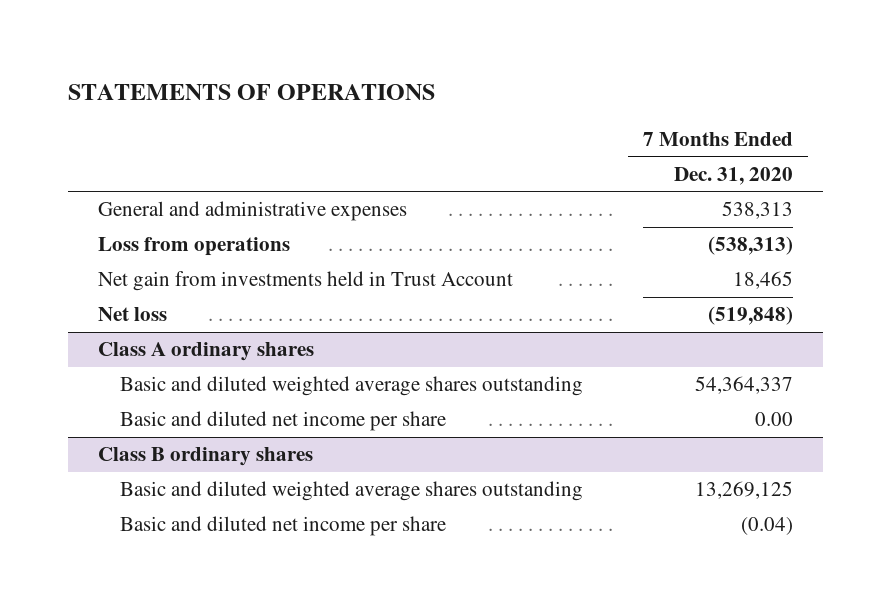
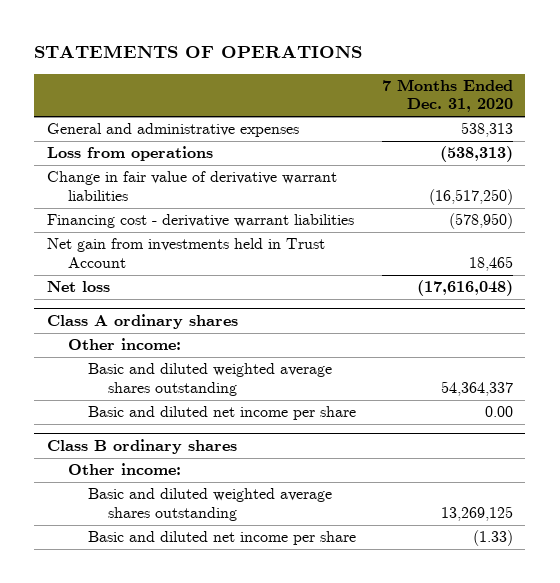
+ Change in fair value of derivative warrant liabilities | (16,517,250)
+ Financing cost - derivative warrant liabilities | (578,950)
- Net loss | (519,848)
+ Net loss | (17,616,048)
@ Class A ordinary shares
+ Other income:
@ Class B ordinary shares
+ Other income:
- Basic and diluted net income per share | (0.04)
+ Basic and diluted net income per share | (1.33)

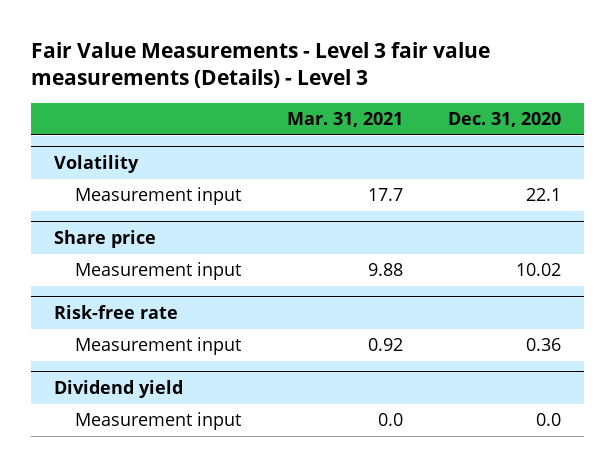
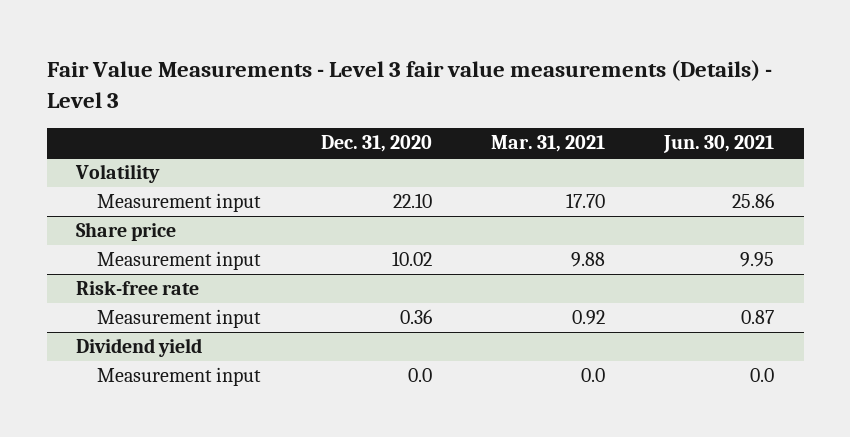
- | Mar. 31, 2021 | Dec. 31, 2020
+ | Dec. 31, 2020 | Mar. 31, 2021 | Jun. 30, 2021
@ Volatility
- Measurement input | 17.7 | 22.1
+ Measurement input | 22.10 | 17.70 | 25.86

